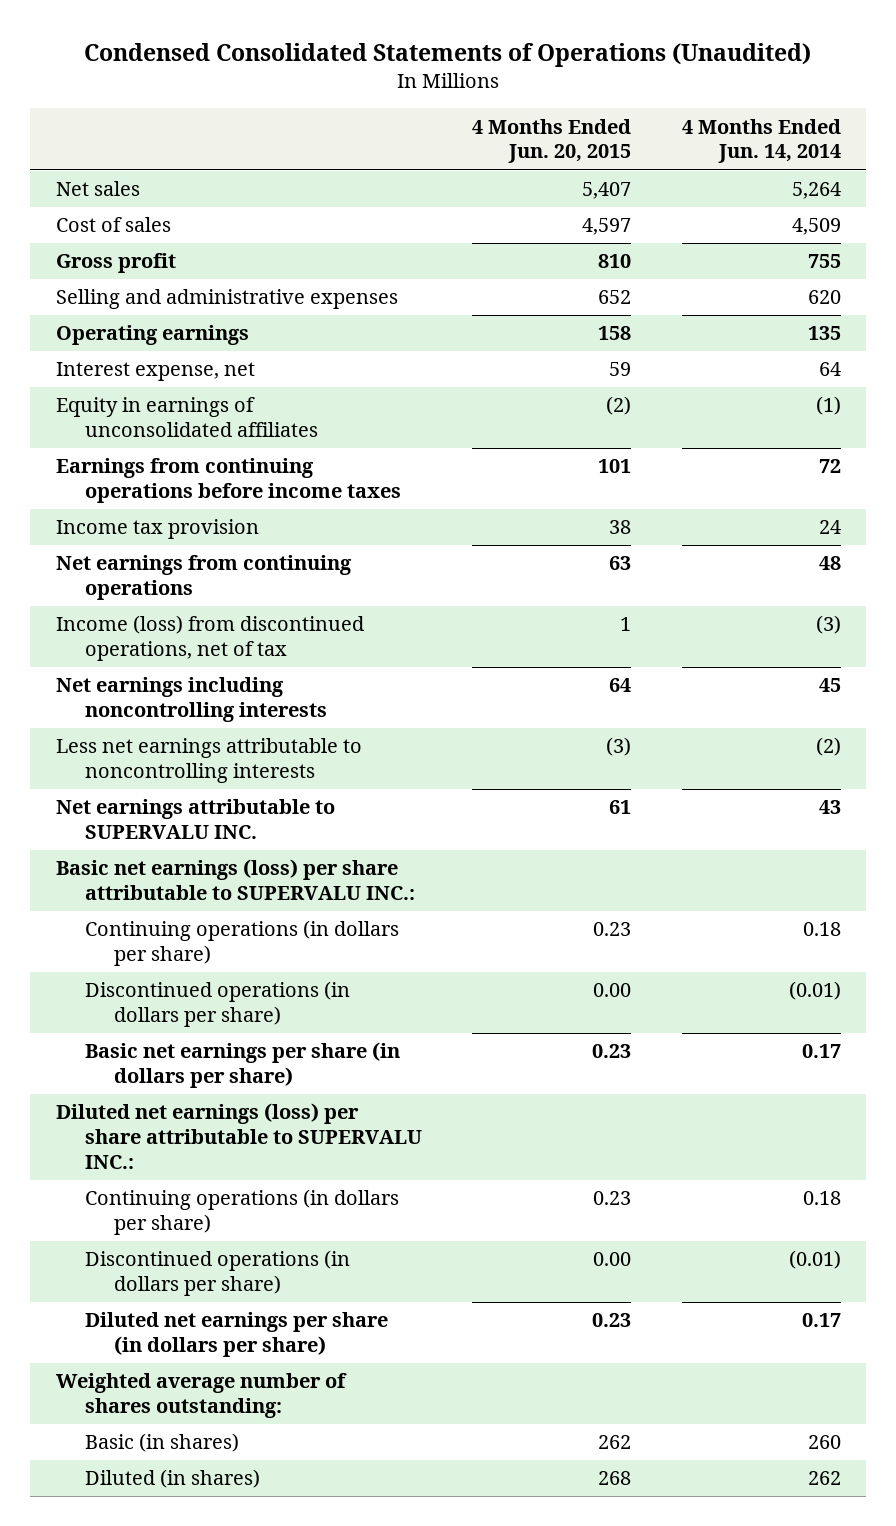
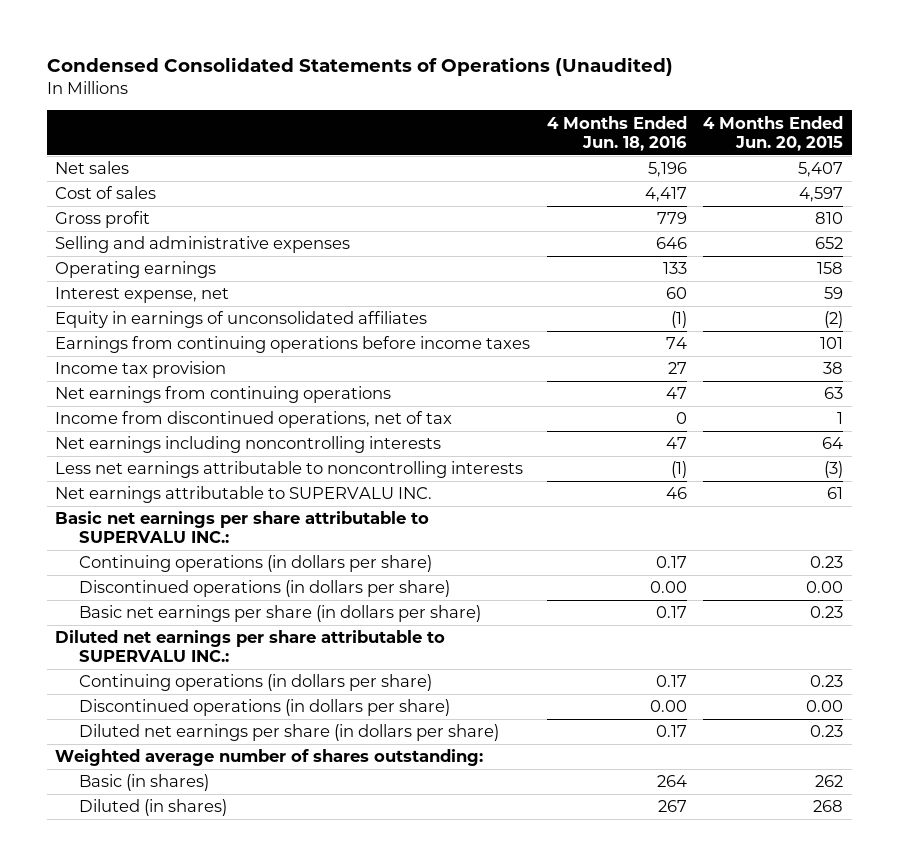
- | 4 Months Ended Jun. 20, 2015 | 4 Months Ended Jun. 14, 2014
+ | 4 Months Ended Jun. 18, 2016 | 4 Months Ended Jun. 20, 2015
- Income (loss) from discontinued operations, net of tax | 1 | (3)
+ Income from discontinued operations, net of tax | 0 | 1
- Basic net earnings (loss) per share attributable to SUPERVALU INC.:
+ Basic net earnings per share attributable to SUPERVALU INC.:
- Diluted net earnings (loss) per share attributable to SUPERVALU INC.:
+ Diluted net earnings per share attributable to SUPERVALU INC.:

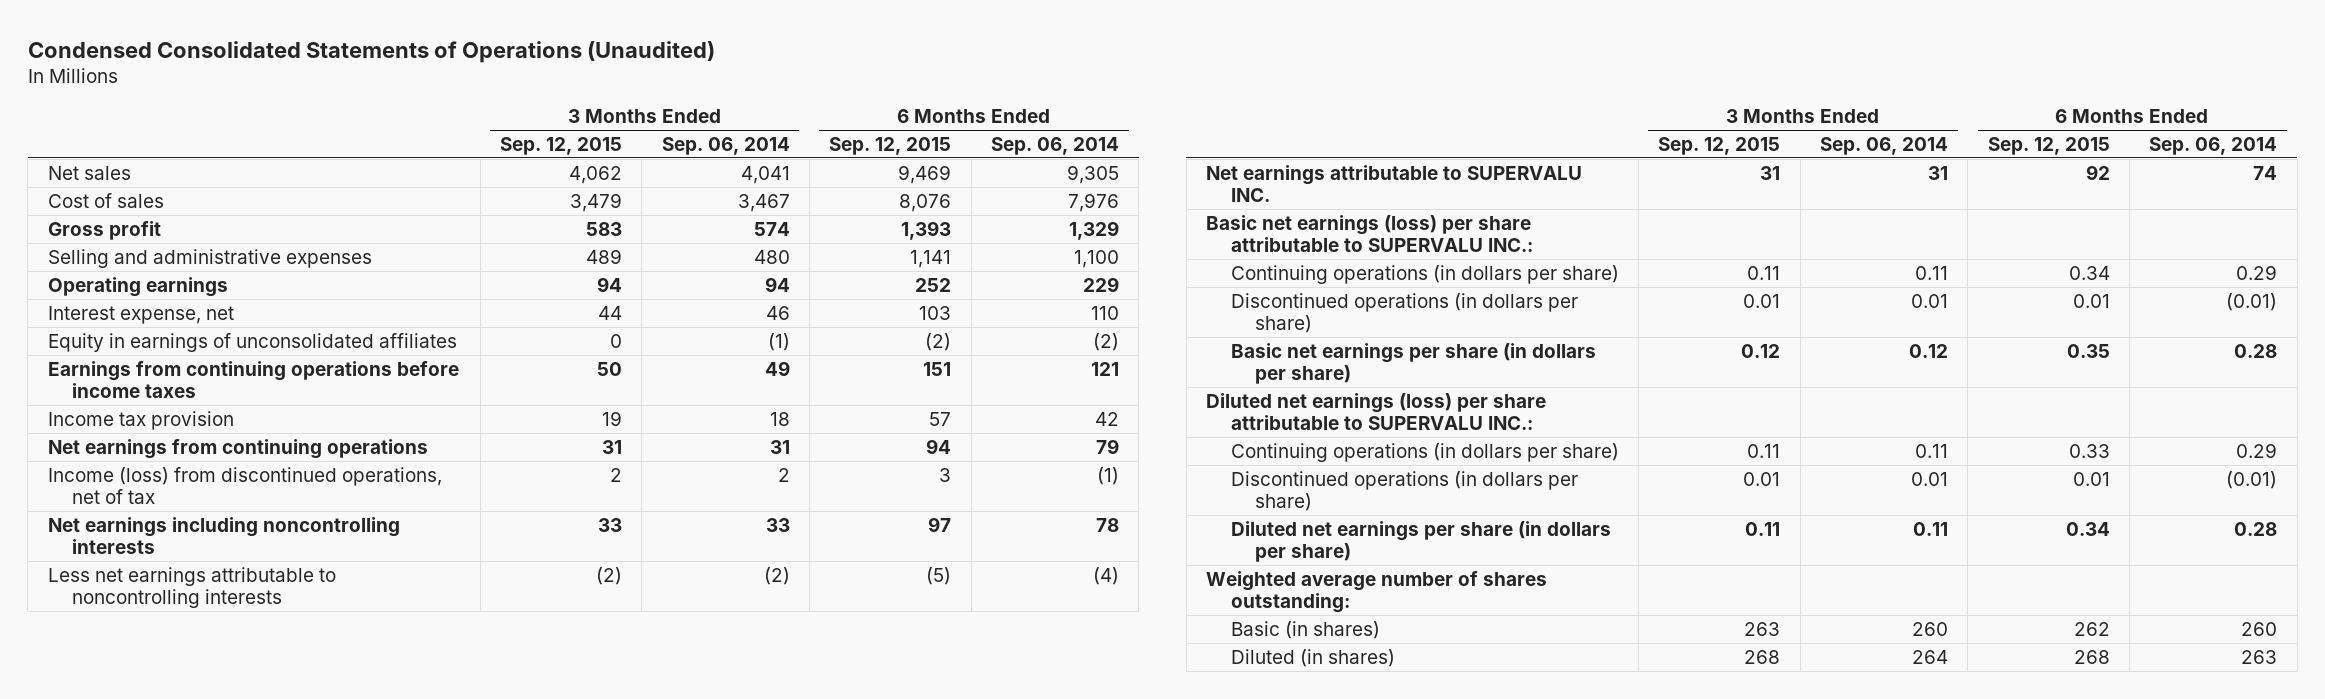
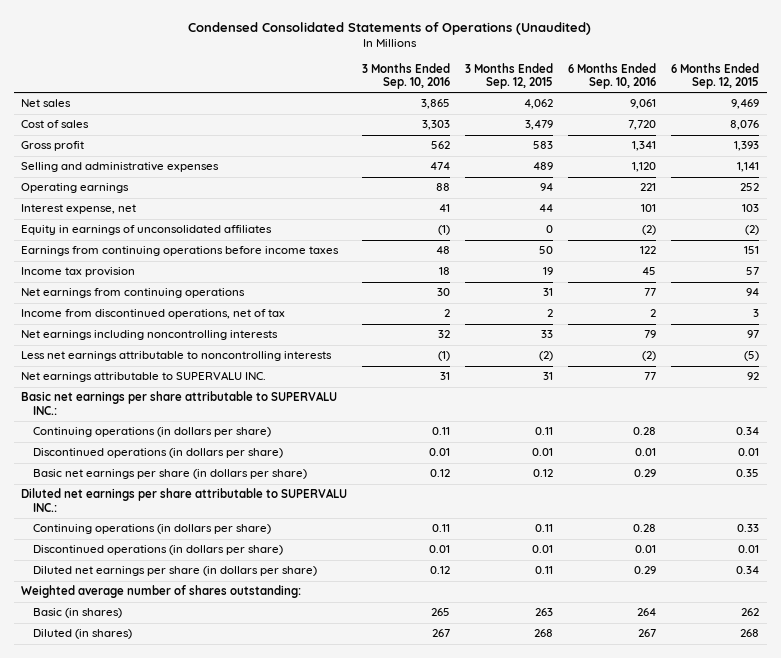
- | 3 Months Ended Sep. 12, 2015 | 3 Months Ended Sep. 06, 2014 | 6 Months Ended Sep. 12, 2015 | 6 Months Ended Sep. 06, 2014
+ | 3 Months Ended Sep. 10, 2016 | 3 Months Ended Sep. 12, 2015 | 6 Months Ended Sep. 10, 2016 | 6 Months Ended Sep. 12, 2015
- Income (loss) from discontinued operations, net of tax | 2 | 2 | 3 | (1)
+ Income from discontinued operations, net of tax | 2 | 2 | 2 | 3
- Basic net earnings (loss) per share attributable to SUPERVALU INC.:
+ Basic net earnings per share attributable to SUPERVALU INC.:
- Diluted net earnings (loss) per share attributable to SUPERVALU INC.:
+ Diluted net earnings per share attributable to SUPERVALU INC.:

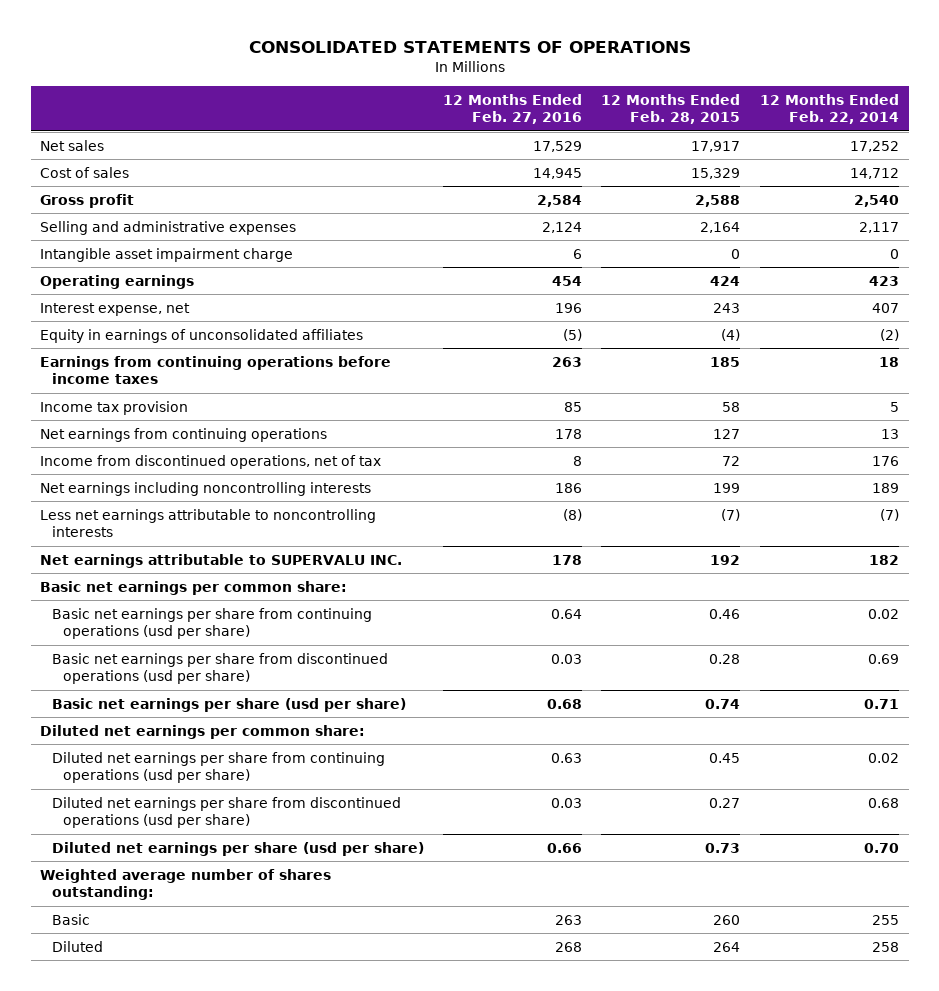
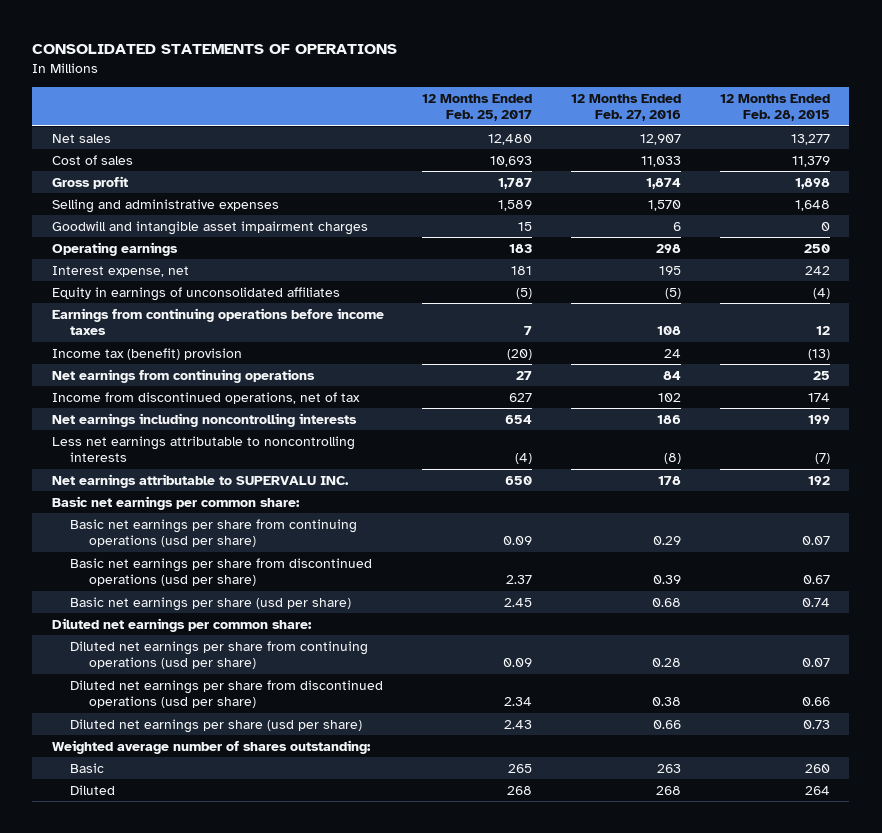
- | 12 Months Ended Feb. 27, 2016 | 12 Months Ended Feb. 28, 2015 | 12 Months Ended Feb. 22, 2014
+ | 12 Months Ended Feb. 25, 2017 | 12 Months Ended Feb. 27, 2016 | 12 Months Ended Feb. 28, 2015
- Net sales | 17,529 | 17,917 | 17,252
- Cost of sales | 14,945 | 15,329 | 14,712
- Gross profit | 2,584 | 2,588 | 2,540
- Selling and administrative expenses | 2,124 | 2,164 | 2,117
- Intangible asset impairment charge | 6 | 0 | 0
- Operating earnings | 454 | 424 | 423
- Interest expense, net | 196 | 243 | 407
+ Net sales | 12,480 | 12,907 | 13,277
+ Cost of sales | 10,693 | 11,033 | 11,379
+ Gross profit | 1,787 | 1,874 | 1,898
+ Selling and administrative expenses | 1,589 | 1,570 | 1,648
+ Goodwill and intangible asset impairment charges | 15 | 6 | 0
+ Operating earnings | 183 | 298 | 250
+ Interest expense, net | 181 | 195 | 242
- Earnings from continuing operations before income taxes | 263 | 185 | 18
- Income tax provision | 85 | 58 | 5
- Net earnings from continuing operations | 178 | 127 | 13
- Income from discontinued operations, net of tax | 8 | 72 | 176
+ Earnings from continuing operations before income taxes | 7 | 108 | 12
+ Income tax (benefit) provision | (20) | 24 | (13)
+ Net earnings from continuing operations | 27 | 84 | 25
+ Income from discontinued operations, net of tax | 627 | 102 | 174
- Basic net earnings per share from continuing operations (usd per share) | 0.64 | 0.46 | 0.02
- Basic net earnings per share from discontinued operations (usd per share) | 0.03 | 0.28 | 0.69
+ Basic net earnings per share from continuing operations (usd per share) | 0.09 | 0.29 | 0.07
+ Basic net earnings per share from discontinued operations (usd per share) | 2.37 | 0.39 | 0.67
- Diluted net earnings per share from continuing operations (usd per share) | 0.63 | 0.45 | 0.02
- Diluted net earnings per share from discontinued operations (usd per share) | 0.03 | 0.27 | 0.68
+ Diluted net earnings per share from continuing operations (usd per share) | 0.09 | 0.28 | 0.07
+ Diluted net earnings per share from discontinued operations (usd per share) | 2.34 | 0.38 | 0.66

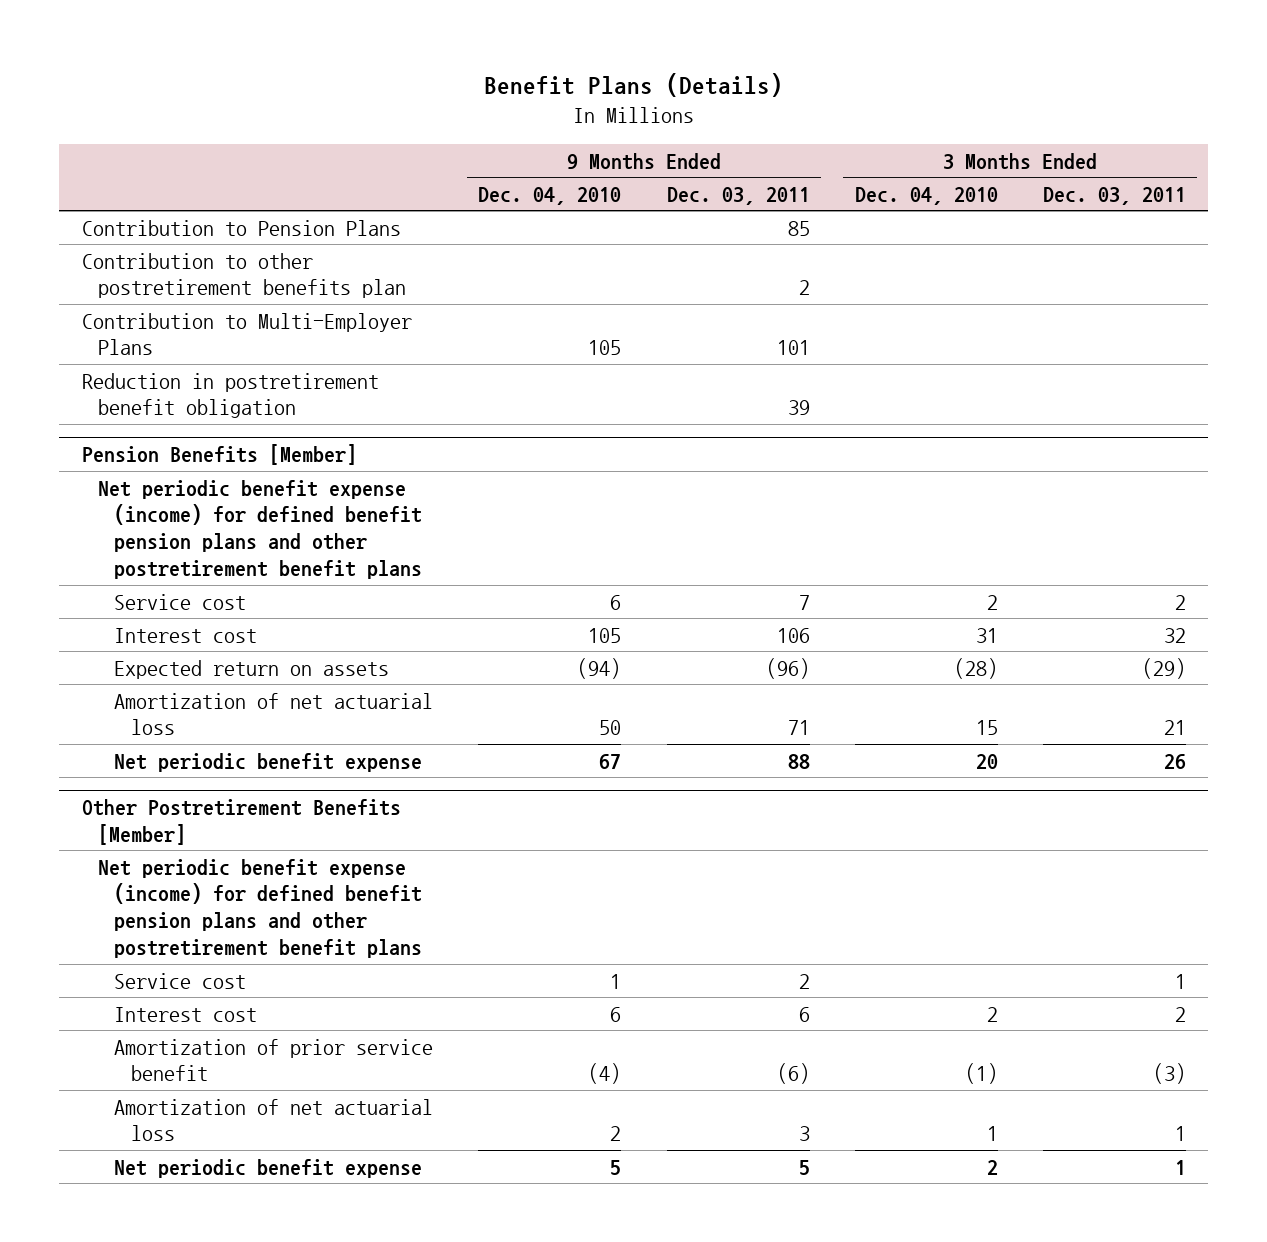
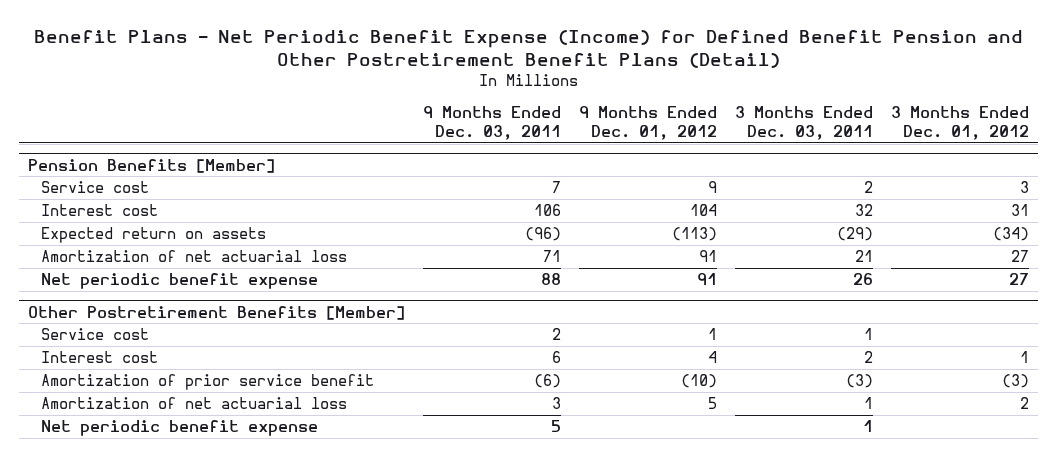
- Benefit Plans (Details)
+ Benefit Plans - Net Periodic Benefit Expense (Income) for Defined Benefit Pension and Other Postretirement Benefit Plans (Detail)
- | 9 Months Ended Dec. 04, 2010 | 9 Months Ended Dec. 03, 2011 | 3 Months Ended Dec. 04, 2010 | 3 Months Ended Dec. 03, 2011
+ | 9 Months Ended Dec. 03, 2011 | 9 Months Ended Dec. 01, 2012 | 3 Months Ended Dec. 03, 2011 | 3 Months Ended Dec. 01, 2012
- Contribution to Pension Plans | | 85 | |
- Contribution to other postretirement benefits plan | | 2 | |
- Contribution to Multi-Employer Plans | 105 | 101 | |
- Reduction in postretirement benefit obligation | | 39 | |
@ Pension Benefits [Member]
- Net periodic benefit expense (income) for defined benefit pension plans and other postretirement benefit plans
@ Other Postretirement Benefits [Member]
- Net periodic benefit expense (income) for defined benefit pension plans and other postretirement benefit plans

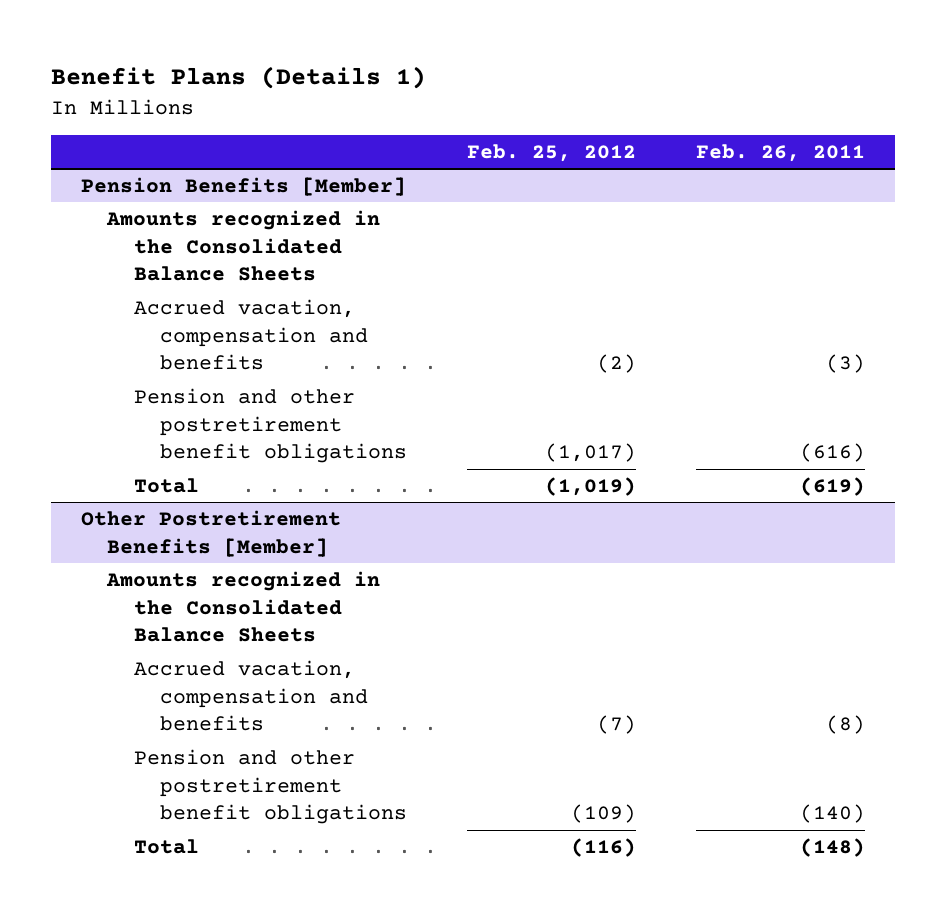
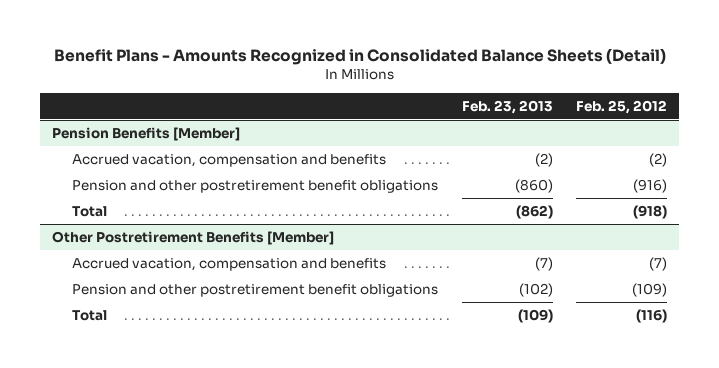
- Benefit Plans (Details 1)
+ Benefit Plans - Amounts Recognized in Consolidated Balance Sheets (Detail)
- | Feb. 25, 2012 | Feb. 26, 2011
+ | Feb. 23, 2013 | Feb. 25, 2012
@ Pension Benefits [Member]
- Amounts recognized in the Consolidated Balance Sheets
- Pension and other postretirement benefit obligations | (1,017) | (616)
- Total | (1,019) | (619)
+ Pension and other postretirement benefit obligations | (860) | (916)
+ Total | (862) | (918)
@ Other Postretirement Benefits [Member]
- Amounts recognized in the Consolidated Balance Sheets

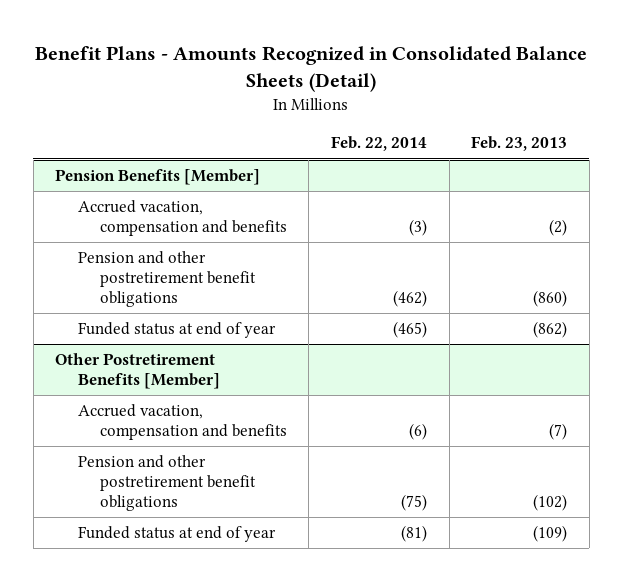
- | Feb. 23, 2013 | Feb. 25, 2012
+ | Feb. 22, 2014 | Feb. 23, 2013
@ Pension Benefits [Member]
- Total | (862) | (918)
+ Funded status at end of year | (465) | (862)
@ Other Postretirement Benefits [Member]
- Total | (109) | (116)
+ Funded status at end of year | (81) | (109)

